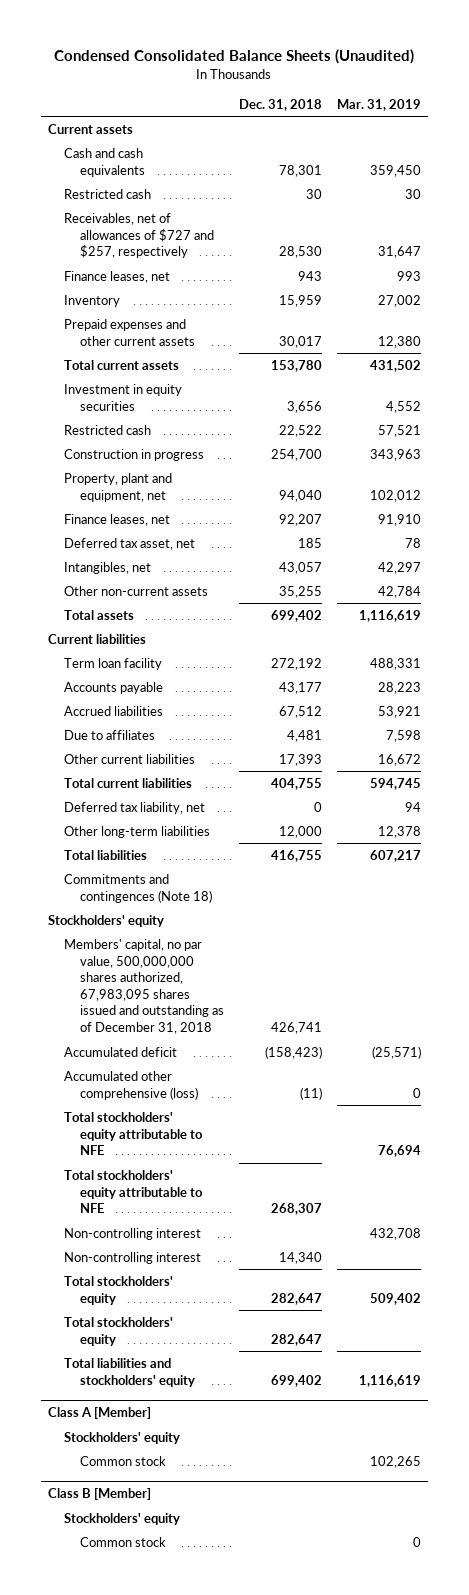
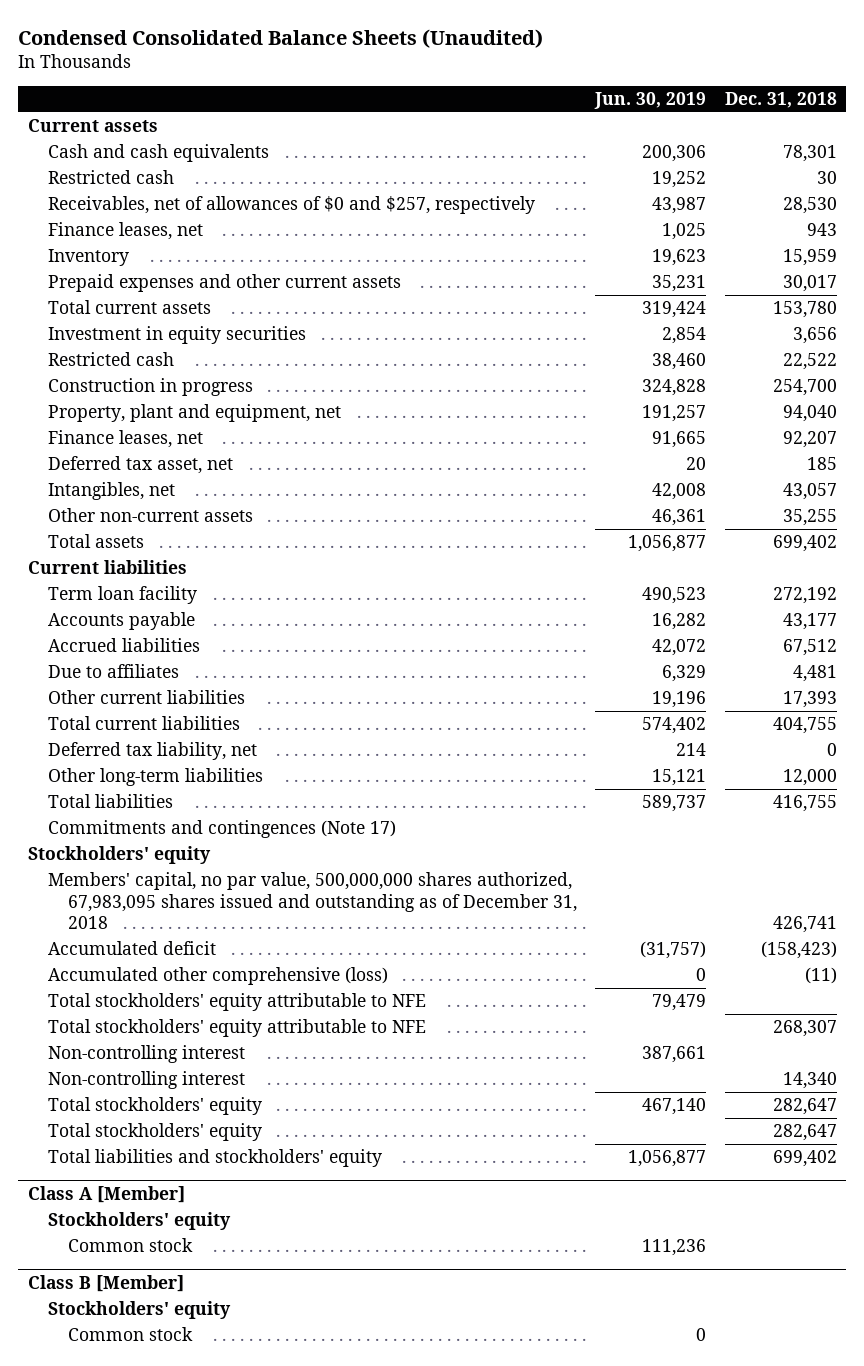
- | Dec. 31, 2018 | Mar. 31, 2019
+ | Jun. 30, 2019 | Dec. 31, 2018
- Receivables, net of allowances of $727 and $257, respectively | 28,530 | 31,647
+ Receivables, net of allowances of $0 and $257, respectively | 43,987 | 28,530
- Commitments and contingences (Note 18)
+ Commitments and contingences (Note 17)

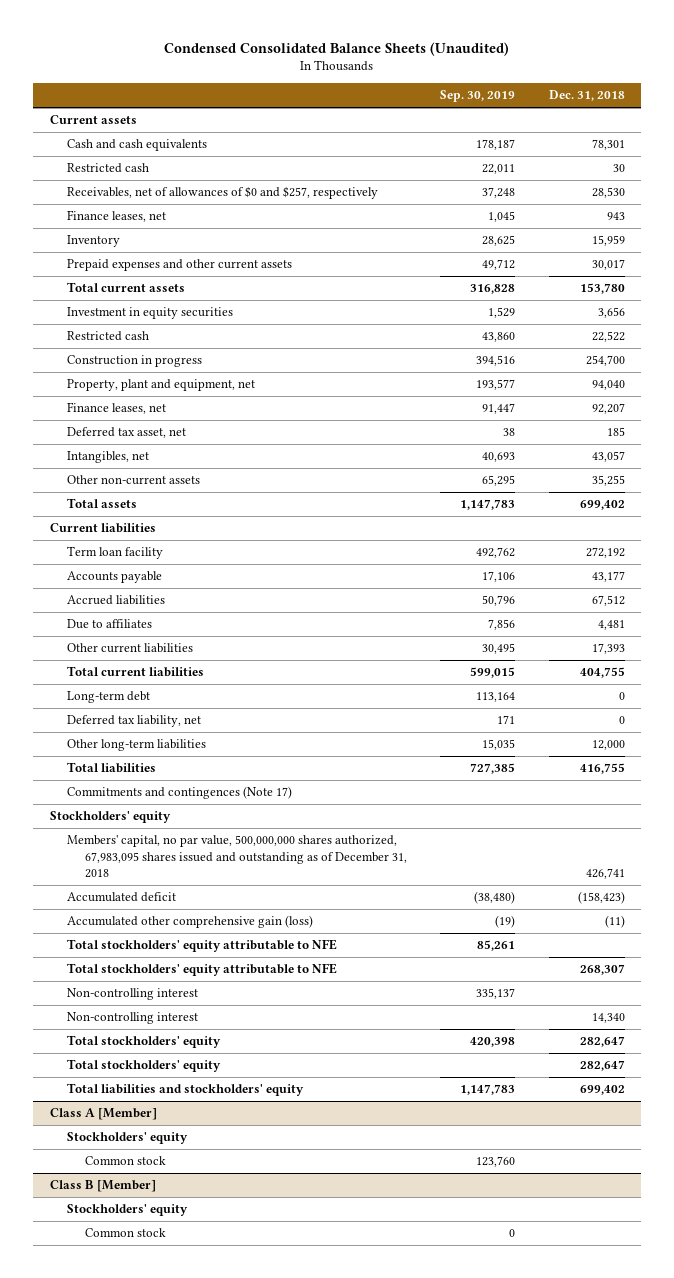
- | Jun. 30, 2019 | Dec. 31, 2018
+ | Sep. 30, 2019 | Dec. 31, 2018
+ Long-term debt | 113,164 | 0
- Accumulated other comprehensive (loss) | 0 | (11)
+ Accumulated other comprehensive gain (loss) | (19) | (11)

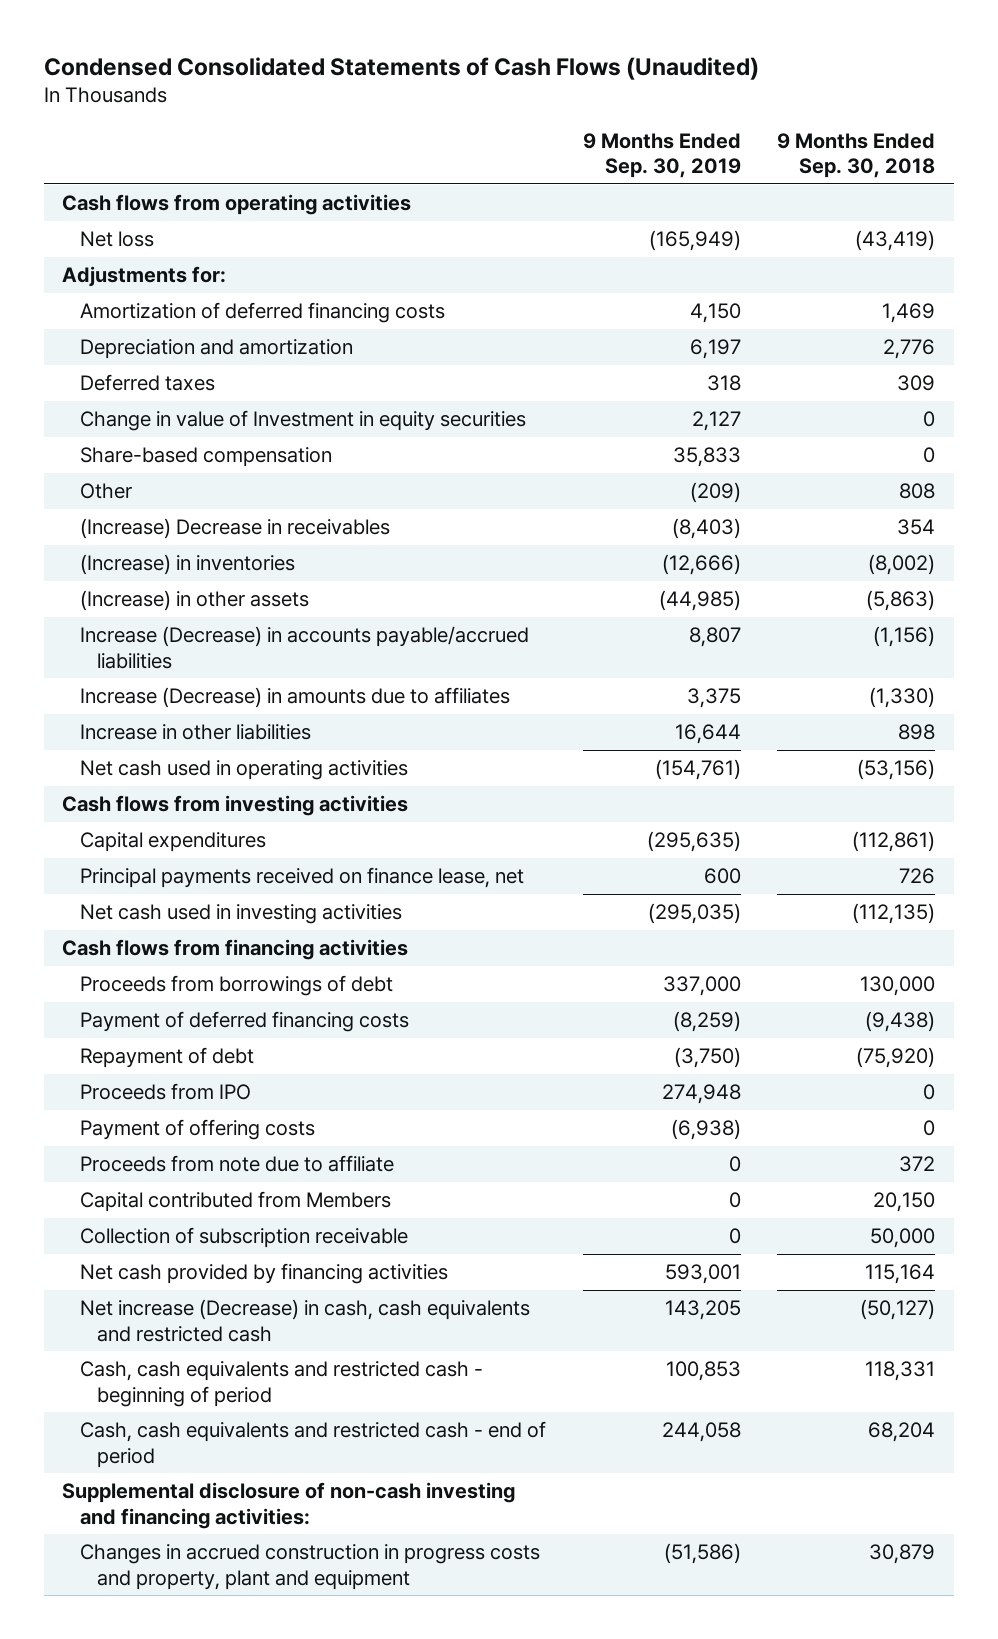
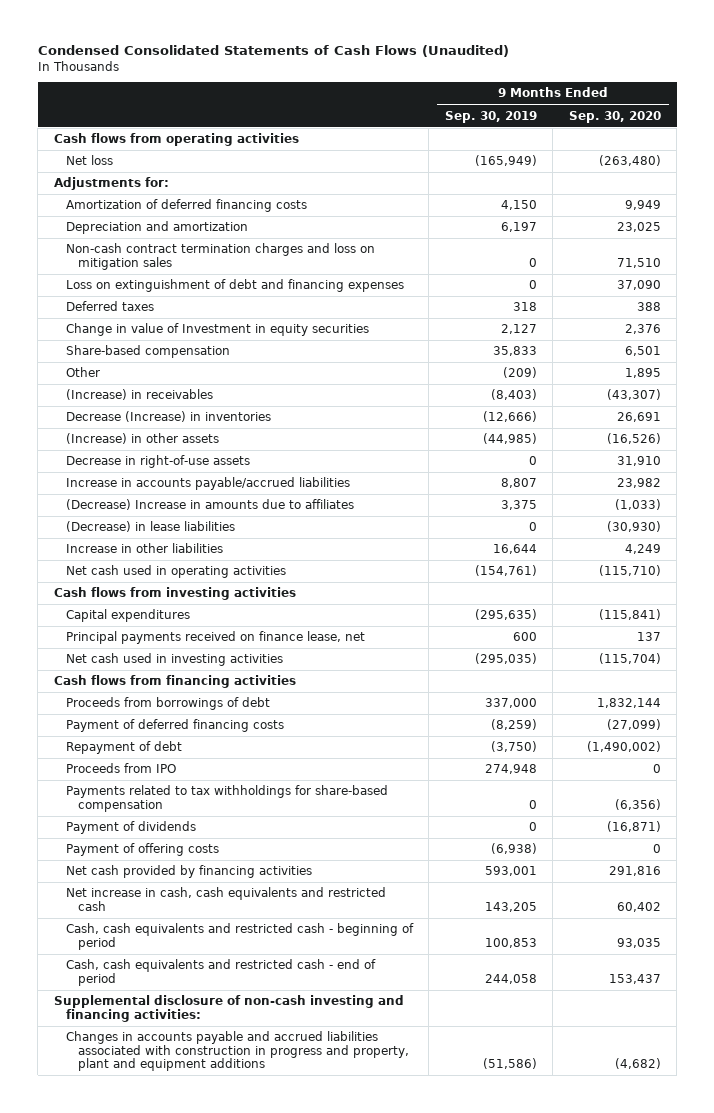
- | 9 Months Ended Sep. 30, 2019 | 9 Months Ended Sep. 30, 2018
+ | 9 Months Ended Sep. 30, 2019 | 9 Months Ended Sep. 30, 2020
+ Non-cash contract termination charges and loss on mitigation sales | 0 | 71,510
+ Loss on extinguishment of debt and financing expenses | 0 | 37,090
- (Increase) Decrease in receivables | (8,403) | 354
- (Increase) in inventories | (12,666) | (8,002)
+ (Increase) in receivables | (8,403) | (43,307)
+ Decrease (Increase) in inventories | (12,666) | 26,691
- Increase (Decrease) in accounts payable/accrued liabilities | 8,807 | (1,156)
- Increase (Decrease) in amounts due to affiliates | 3,375 | (1,330)
+ Decrease in right-of-use assets | 0 | 31,910
+ Increase in accounts payable/accrued liabilities | 8,807 | 23,982
+ (Decrease) Increase in amounts due to affiliates | 3,375 | (1,033)
+ (Decrease) in lease liabilities | 0 | (30,930)
+ Payments related to tax withholdings for share-based compensation | 0 | (6,356)
+ Payment of dividends | 0 | (16,871)
- Proceeds from note due to affiliate | 0 | 372
- Capital contributed from Members | 0 | 20,150
- Collection of subscription receivable | 0 | 50,000
- Net increase (Decrease) in cash, cash equivalents and restricted cash | 143,205 | (50,127)
+ Net increase in cash, cash equivalents and restricted cash | 143,205 | 60,402
- Changes in accrued construction in progress costs and property, plant and equipment | (51,586) | 30,879
+ Changes in accounts payable and accrued liabilities associated with construction in progress and property, plant and equipment additions | (51,586) | (4,682)

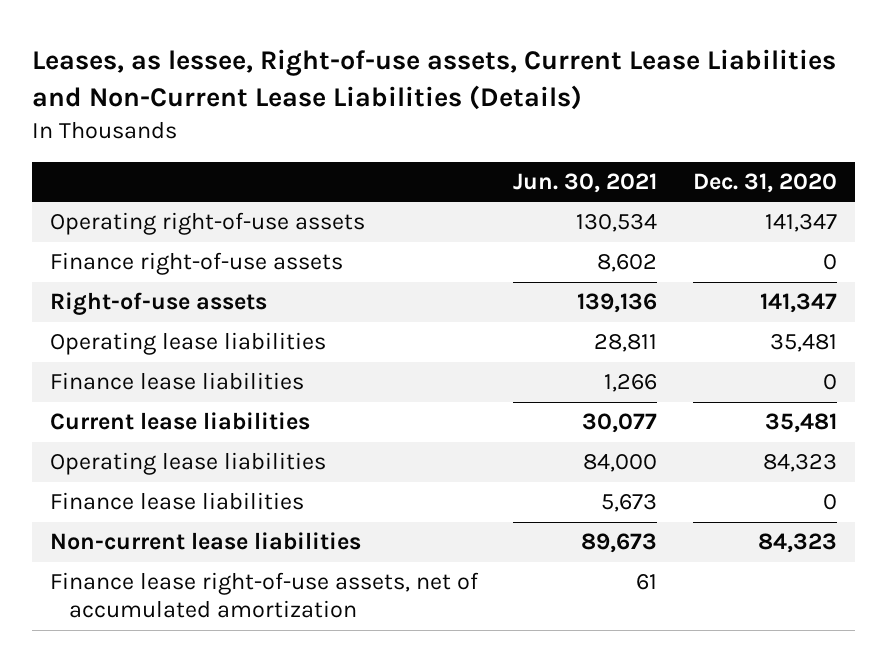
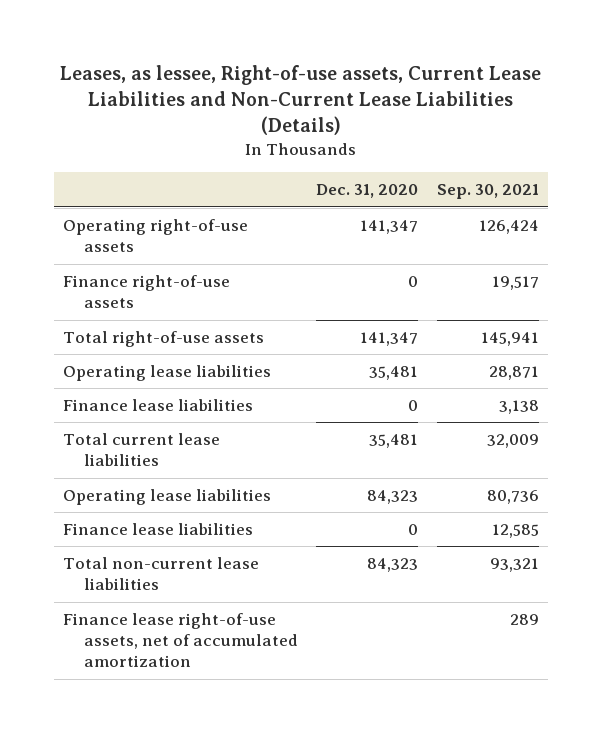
- | Jun. 30, 2021 | Dec. 31, 2020
+ | Dec. 31, 2020 | Sep. 30, 2021
- Right-of-use assets | 139,136 | 141,347
+ Total right-of-use assets | 141,347 | 145,941
- Current lease liabilities | 30,077 | 35,481
+ Total current lease liabilities | 35,481 | 32,009
- Non-current lease liabilities | 89,673 | 84,323
+ Total non-current lease liabilities | 84,323 | 93,321

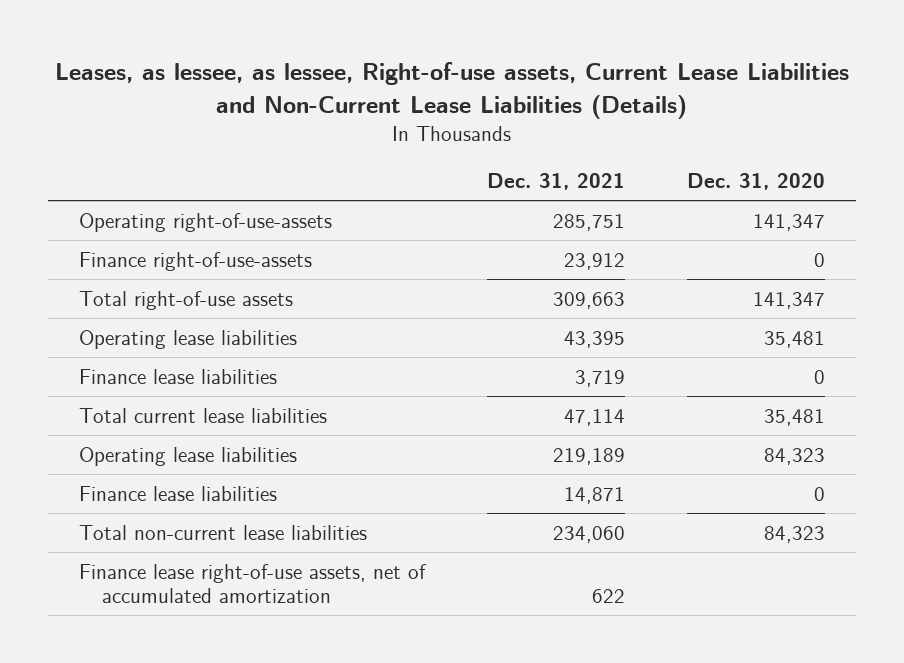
- Leases, as lessee, Right-of-use assets, Current Lease Liabilities and Non-Current Lease Liabilities (Details)
+ Leases, as lessee, as lessee, Right-of-use assets, Current Lease Liabilities and Non-Current Lease Liabilities (Details)
- | Dec. 31, 2020 | Sep. 30, 2021
+ | Dec. 31, 2021 | Dec. 31, 2020
- Operating right-of-use assets | 141,347 | 126,424
- Finance right-of-use assets | 0 | 19,517
+ Operating right-of-use-assets | 285,751 | 141,347
+ Finance right-of-use-assets | 23,912 | 0

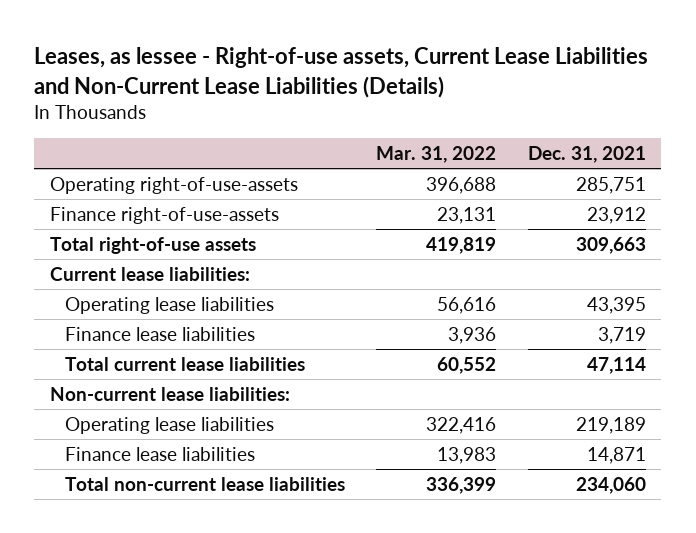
- Leases, as lessee, as lessee, Right-of-use assets, Current Lease Liabilities and Non-Current Lease Liabilities (Details)
+ Leases, as lessee - Right-of-use assets, Current Lease Liabilities and Non-Current Lease Liabilities (Details)
- | Dec. 31, 2021 | Dec. 31, 2020
+ | Mar. 31, 2022 | Dec. 31, 2021
+ Current lease liabilities:
+ Non-current lease liabilities:
- Finance lease right-of-use assets, net of accumulated amortization | 622 |

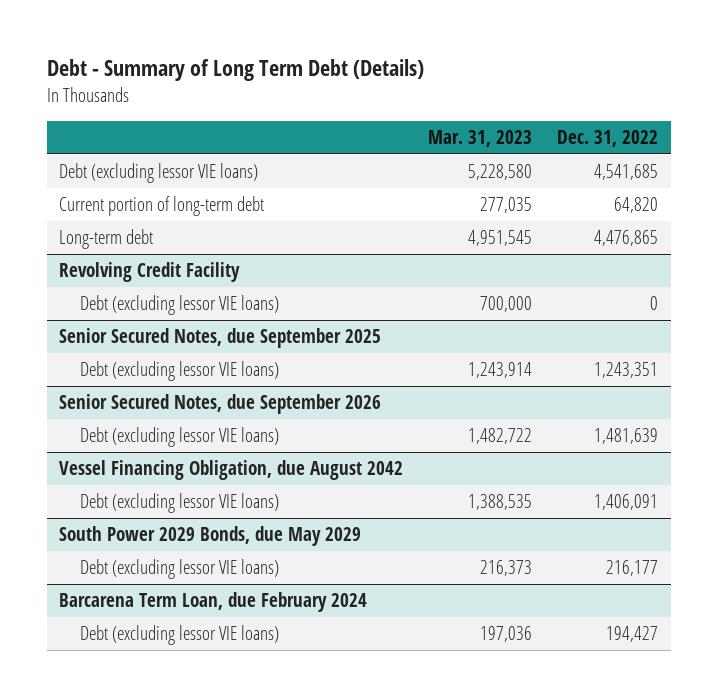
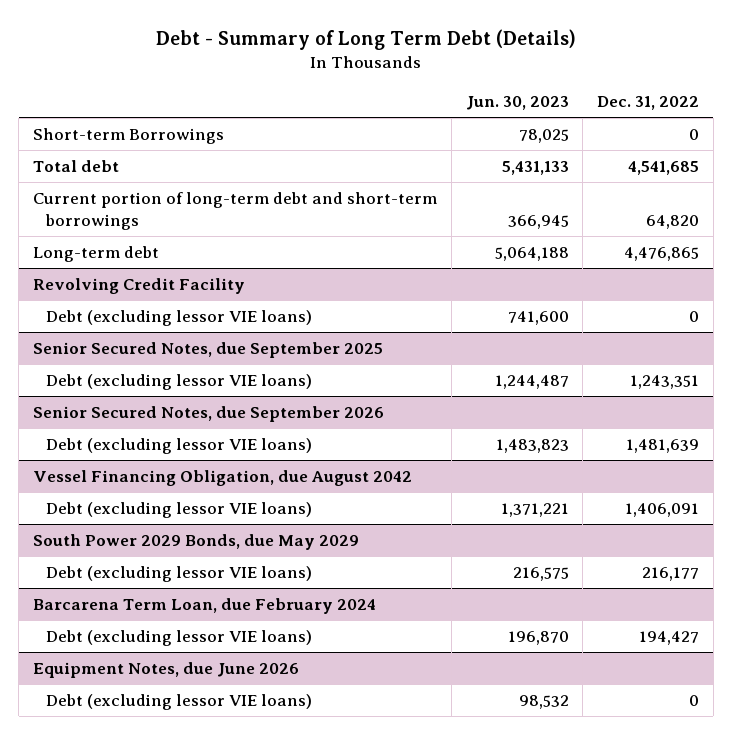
- | Mar. 31, 2023 | Dec. 31, 2022
+ | Jun. 30, 2023 | Dec. 31, 2022
- Debt (excluding lessor VIE loans) | 5,228,580 | 4,541,685
- Current portion of long-term debt | 277,035 | 64,820
+ Short-term Borrowings | 78,025 | 0
+ Total debt | 5,431,133 | 4,541,685
+ Current portion of long-term debt and short-term borrowings | 366,945 | 64,820
+ Equipment Notes, due June 2026
+ Debt (excluding lessor VIE loans) | 98,532 | 0

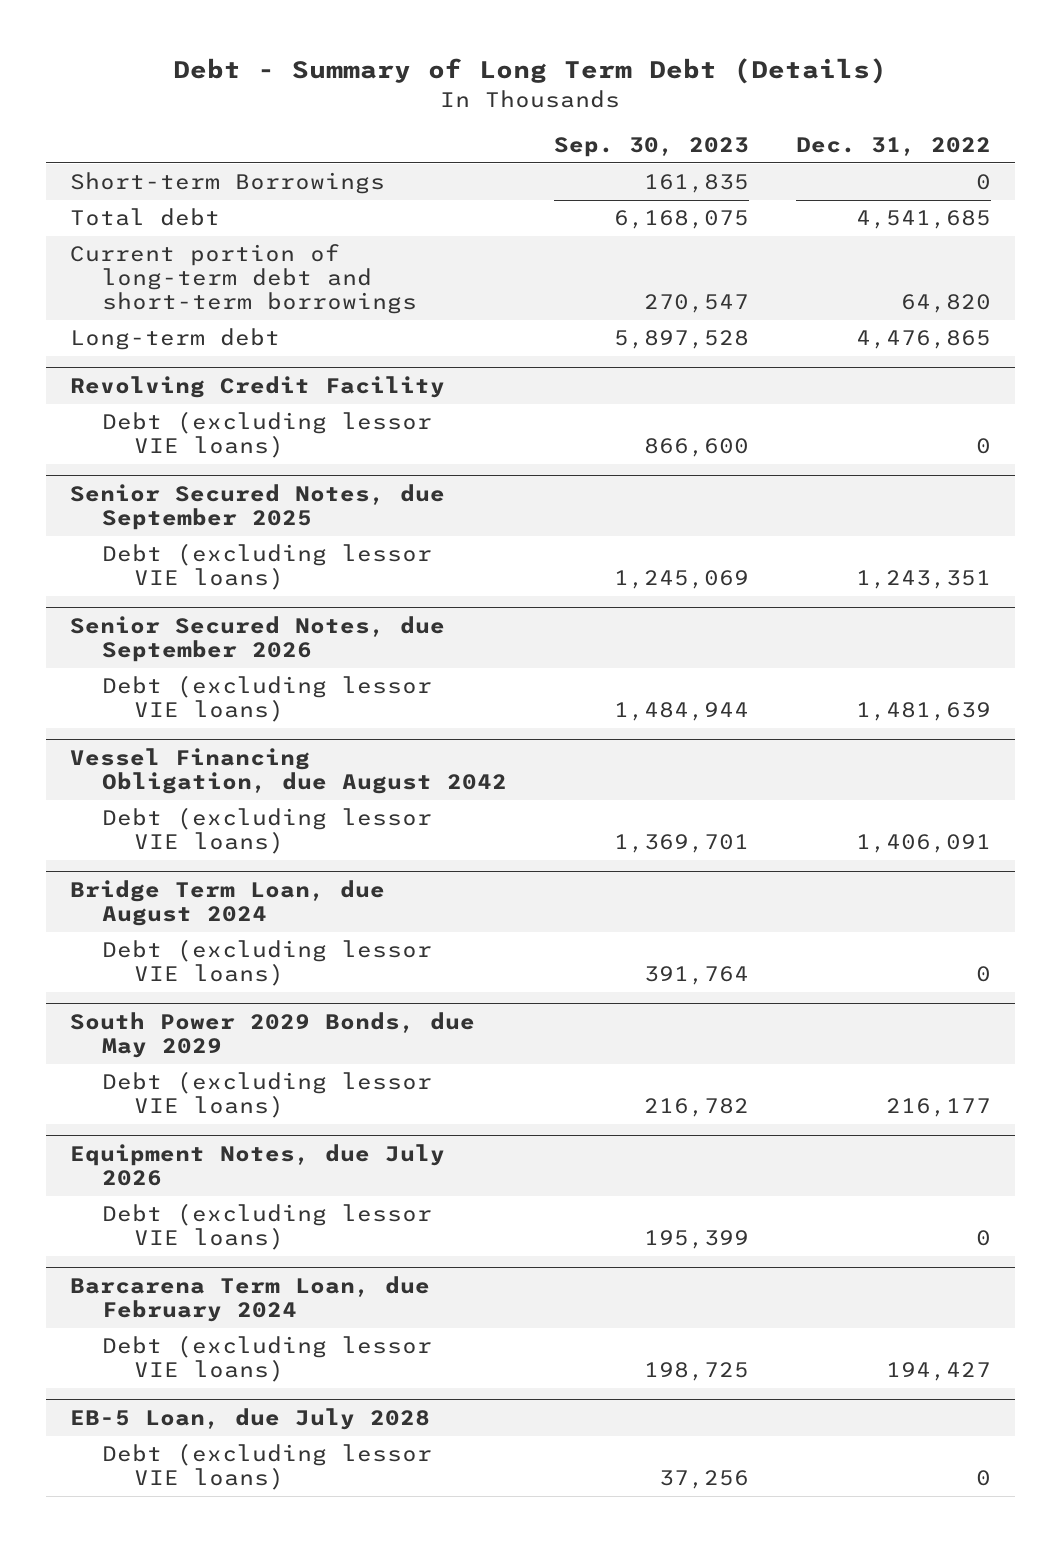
- | Jun. 30, 2023 | Dec. 31, 2022
+ | Sep. 30, 2023 | Dec. 31, 2022
+ Bridge Term Loan, due August 2024
+ Debt (excluding lessor VIE loans) | 391,764 | 0
+ Equipment Notes, due July 2026
+ Debt (excluding lessor VIE loans) | 195,399 | 0
- Equipment Notes, due June 2026
+ EB-5 Loan, due July 2028

